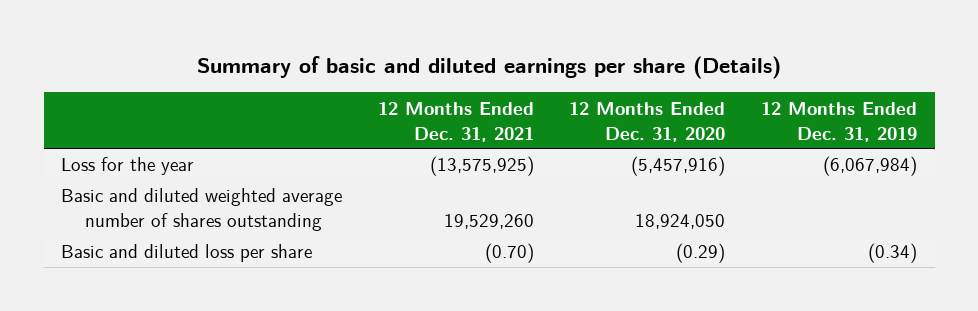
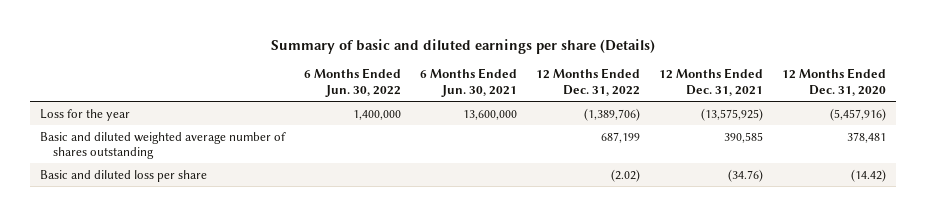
- | 12 Months Ended Dec. 31, 2021 | 12 Months Ended Dec. 31, 2020 | 12 Months Ended Dec. 31, 2019
+ | 6 Months Ended Jun. 30, 2022 | 6 Months Ended Jun. 30, 2021 | 12 Months Ended Dec. 31, 2022 | 12 Months Ended Dec. 31, 2021 | 12 Months Ended Dec. 31, 2020
- Basic and diluted weighted average number of shares outstanding | 19,529,260 | 18,924,050 |
- Basic and diluted loss per share | (0.70) | (0.29) | (0.34)
+ Basic and diluted weighted average number of shares outstanding | | | 687,199 | 390,585 | 378,481
+ Basic and diluted loss per share | | | (2.02) | (34.76) | (14.42)

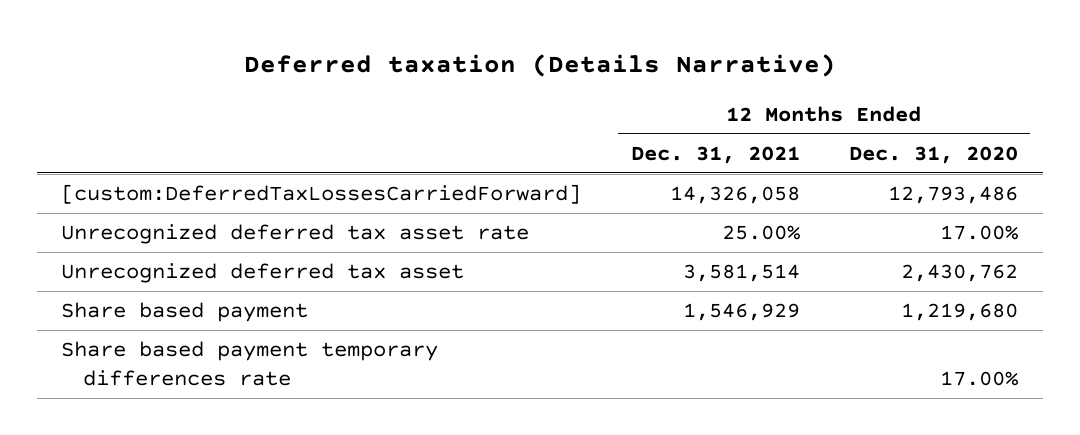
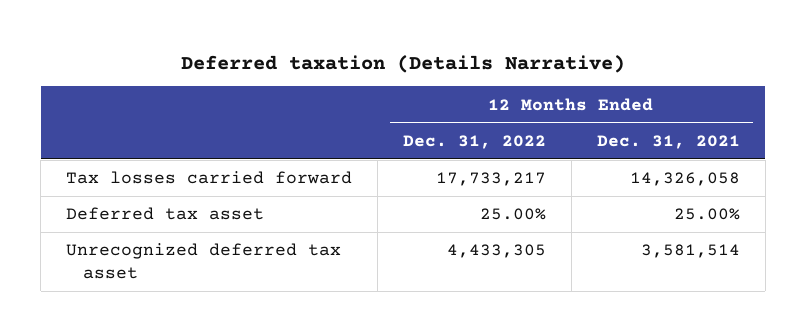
- | 12 Months Ended Dec. 31, 2021 | 12 Months Ended Dec. 31, 2020
+ | 12 Months Ended Dec. 31, 2022 | 12 Months Ended Dec. 31, 2021
- [custom:DeferredTaxLossesCarriedForward] | 14,326,058 | 12,793,486
- Unrecognized deferred tax asset rate | 25.00% | 17.00%
+ Tax losses carried forward | 17,733,217 | 14,326,058
+ Deferred tax asset | 25.00% | 25.00%
- Share based payment | 1,546,929 | 1,219,680
- Share based payment temporary differences rate | | 17.00%

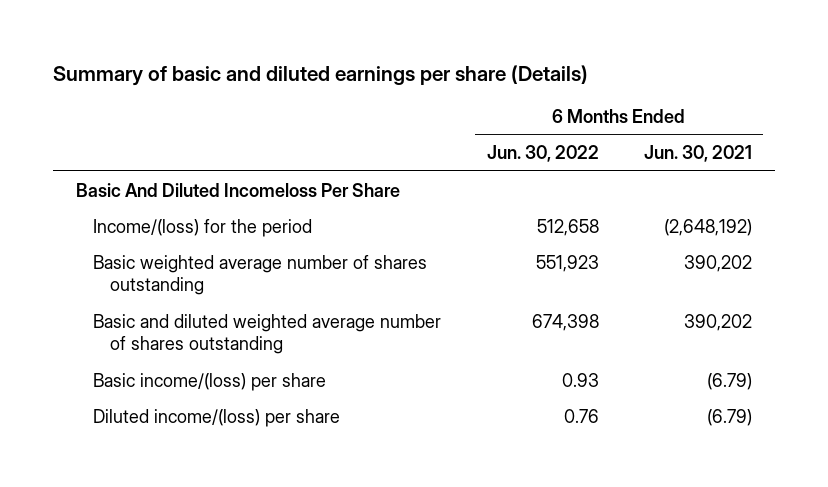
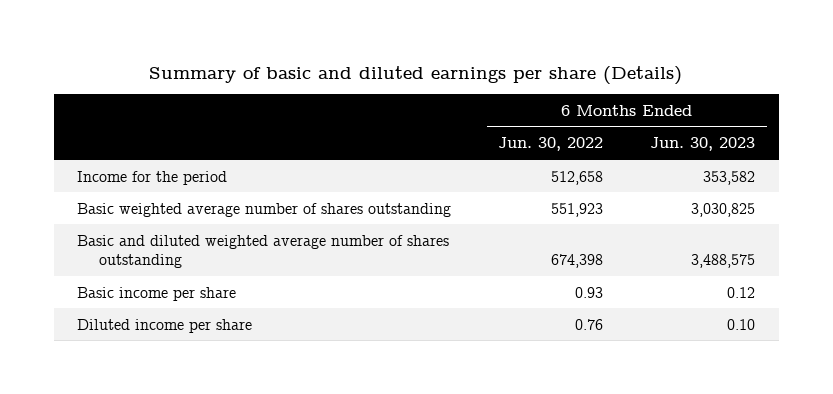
- | 6 Months Ended Jun. 30, 2022 | 6 Months Ended Jun. 30, 2021
+ | 6 Months Ended Jun. 30, 2022 | 6 Months Ended Jun. 30, 2023
- Basic And Diluted Incomeloss Per Share
- Income/(loss) for the period | 512,658 | (2,648,192)
+ Income for the period | 512,658 | 353,582
- Basic income/(loss) per share | 0.93 | (6.79)
- Diluted income/(loss) per share | 0.76 | (6.79)
+ Basic income per share | 0.93 | 0.12
+ Diluted income per share | 0.76 | 0.10

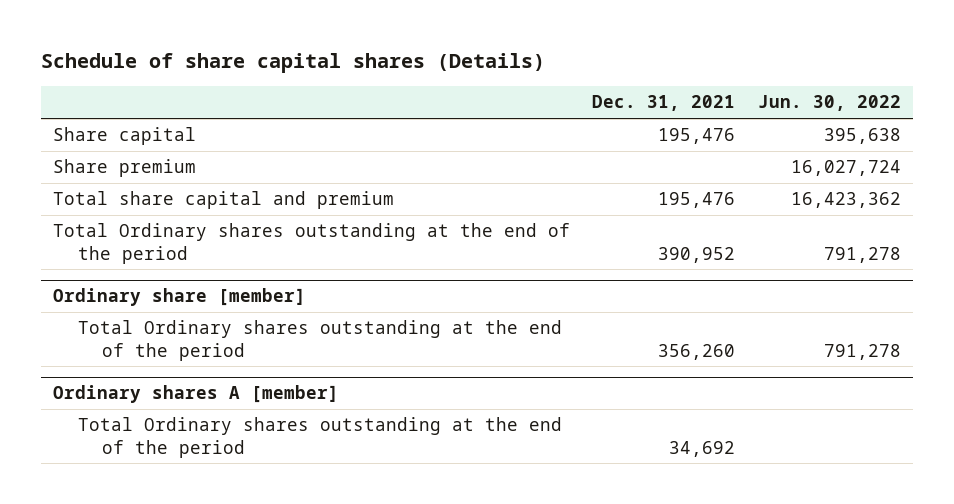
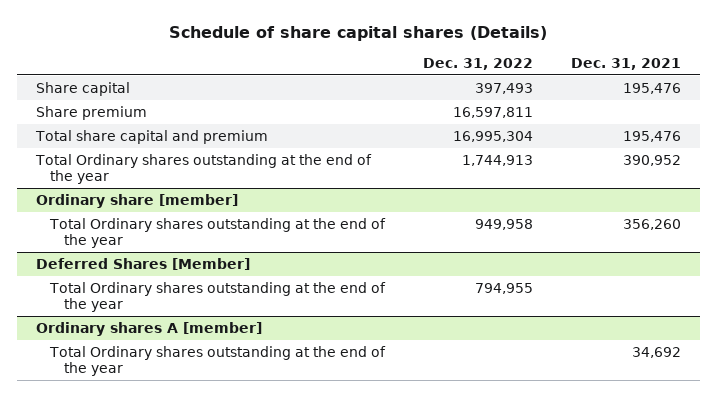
- | Dec. 31, 2021 | Jun. 30, 2022
+ | Dec. 31, 2022 | Dec. 31, 2021
- Total Ordinary shares outstanding at the end of the period | 390,952 | 791,278
+ Total Ordinary shares outstanding at the end of the year | 1,744,913 | 390,952
@ Ordinary share [member]
- Total Ordinary shares outstanding at the end of the period | 356,260 | 791,278
+ Total Ordinary shares outstanding at the end of the year | 949,958 | 356,260
+ Deferred Shares [Member]
+ Total Ordinary shares outstanding at the end of the year | 794,955 |
@ Ordinary shares A [member]
- Total Ordinary shares outstanding at the end of the period | 34,692 |
+ Total Ordinary shares outstanding at the end of the year | | 34,692

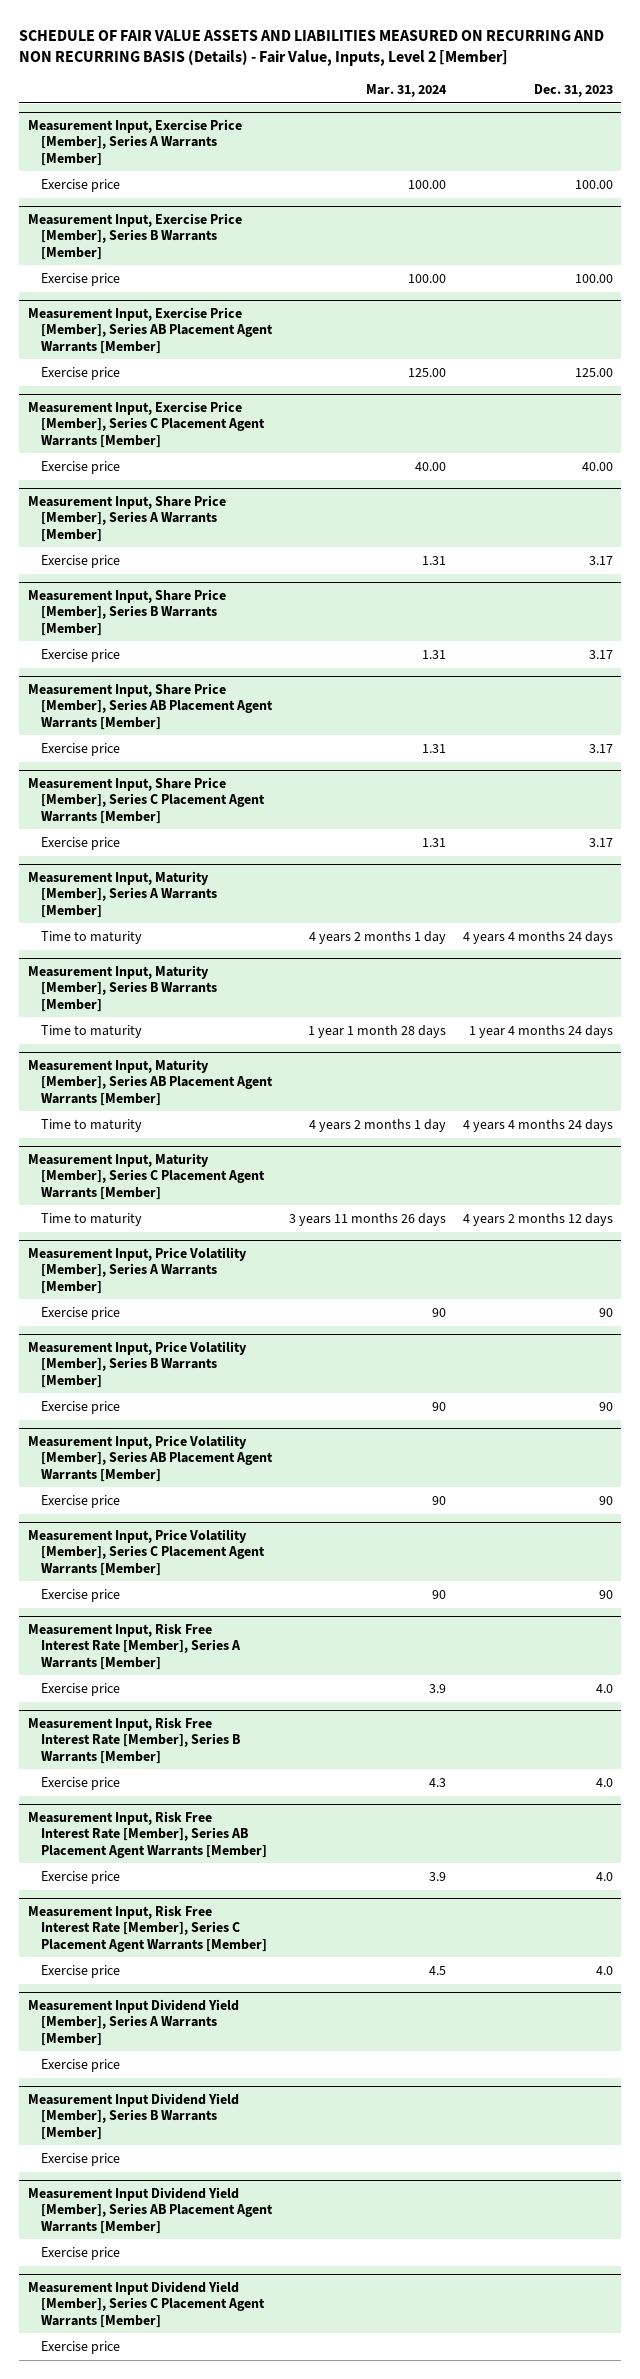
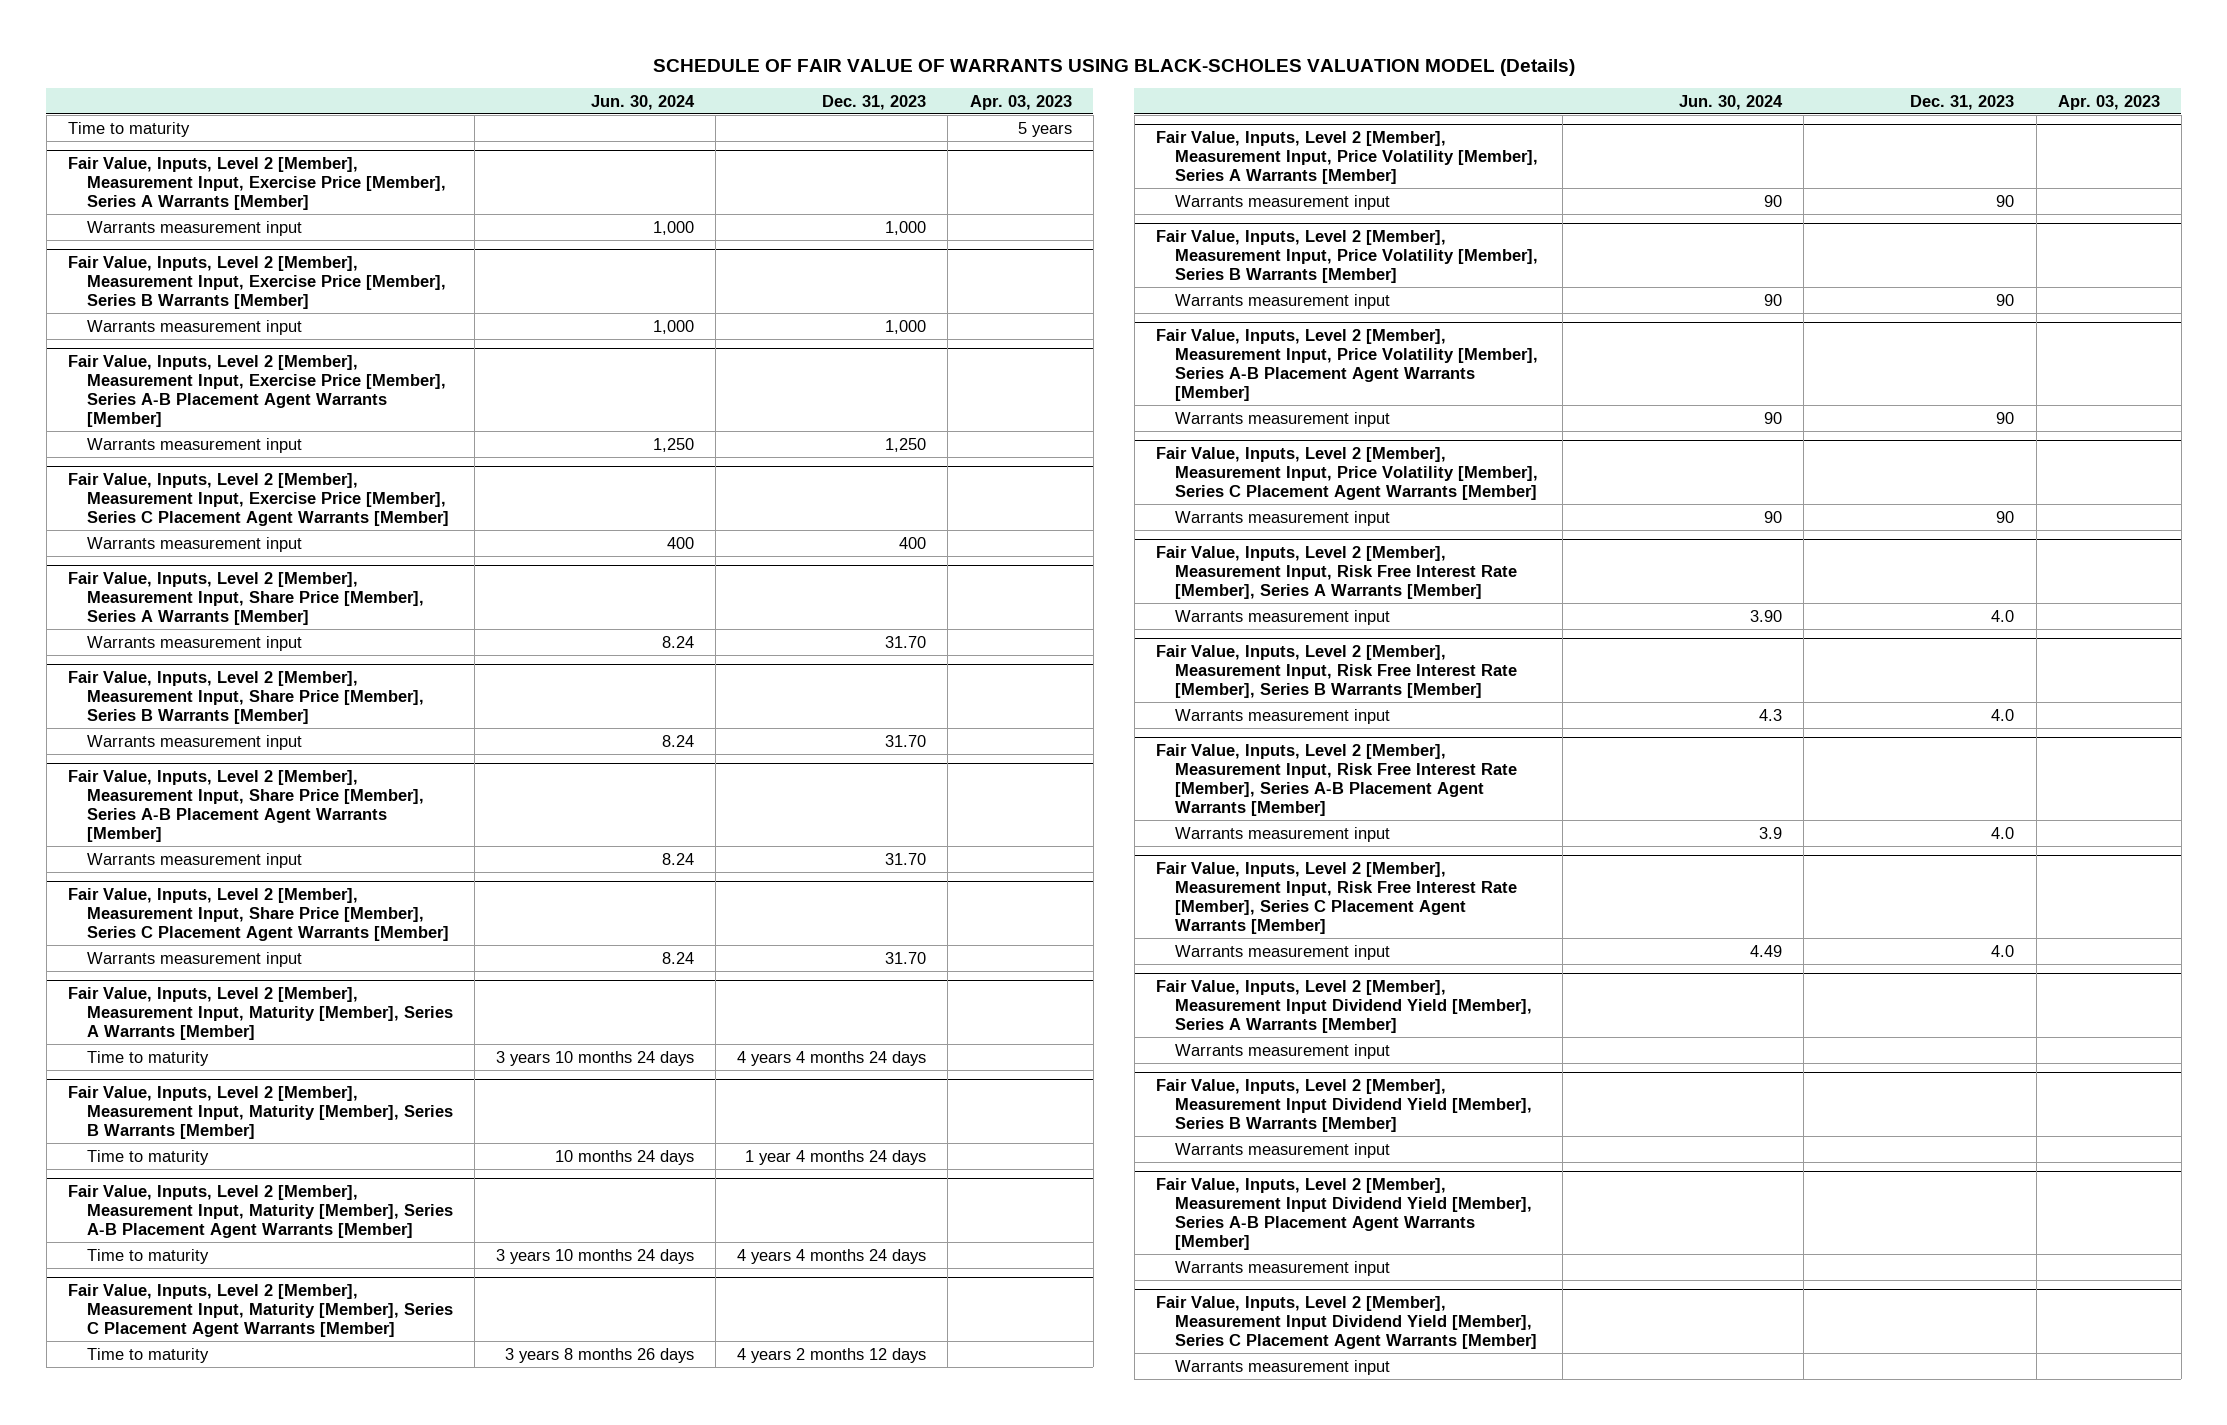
- SCHEDULE OF FAIR VALUE ASSETS AND LIABILITIES MEASURED ON RECURRING AND NON RECURRING BASIS (Details) - Fair Value, Inputs, Level 2 [Member]
+ SCHEDULE OF FAIR VALUE OF WARRANTS USING BLACK-SCHOLES VALUATION MODEL (Details)
- | Mar. 31, 2024 | Dec. 31, 2023
+ | Jun. 30, 2024 | Dec. 31, 2023 | Apr. 03, 2023
- Measurement Input, Exercise Price [Member], Series A Warrants [Member]
- Exercise price | 100.00 | 100.00
- Measurement Input, Exercise Price [Member], Series B Warrants [Member]
- Exercise price | 100.00 | 100.00
- Measurement Input, Exercise Price [Member], Series AB Placement Agent Warrants [Member]
- Exercise price | 125.00 | 125.00
- Measurement Input, Exercise Price [Member], Series C Placement Agent Warrants [Member]
- Exercise price | 40.00 | 40.00
- Measurement Input, Share Price [Member], Series A Warrants [Member]
- Exercise price | 1.31 | 3.17
- Measurement Input, Share Price [Member], Series B Warrants [Member]
- Exercise price | 1.31 | 3.17
- Measurement Input, Share Price [Member], Series AB Placement Agent Warrants [Member]
- Exercise price | 1.31 | 3.17
- Measurement Input, Share Price [Member], Series C Placement Agent Warrants [Member]
- Exercise price | 1.31 | 3.17
- Measurement Input, Maturity [Member], Series A Warrants [Member]
+ Time to maturity | | | 5 years
+ Fair Value, Inputs, Level 2 [Member], Measurement Input, Exercise Price [Member], Series A Warrants [Member]
+ Warrants measurement input | 1,000 | 1,000 |
+ Fair Value, Inputs, Level 2 [Member], Measurement Input, Exercise Price [Member], Series B Warrants [Member]
+ Warrants measurement input | 1,000 | 1,000 |
+ Fair Value, Inputs, Level 2 [Member], Measurement Input, Exercise Price [Member], Series A-B Placement Agent Warrants [Member]
+ Warrants measurement input | 1,250 | 1,250 |
+ Fair Value, Inputs, Level 2 [Member], Measurement Input, Exercise Price [Member], Series C Placement Agent Warrants [Member]
+ Warrants measurement input | 400 | 400 |
+ Fair Value, Inputs, Level 2 [Member], Measurement Input, Share Price [Member], Series A Warrants [Member]
+ Warrants measurement input | 8.24 | 31.70 |
+ Fair Value, Inputs, Level 2 [Member], Measurement Input, Share Price [Member], Series B Warrants [Member]
+ Warrants measurement input | 8.24 | 31.70 |
+ Fair Value, Inputs, Level 2 [Member], Measurement Input, Share Price [Member], Series A-B Placement Agent Warrants [Member]
+ Warrants measurement input | 8.24 | 31.70 |
+ Fair Value, Inputs, Level 2 [Member], Measurement Input, Share Price [Member], Series C Placement Agent Warrants [Member]
+ Warrants measurement input | 8.24 | 31.70 |
+ Fair Value, Inputs, Level 2 [Member], Measurement Input, Maturity [Member], Series A Warrants [Member]
- Measurement Input, Maturity [Member], Series B Warrants [Member]
+ Fair Value, Inputs, Level 2 [Member], Measurement Input, Maturity [Member], Series B Warrants [Member]
- Measurement Input, Maturity [Member], Series AB Placement Agent Warrants [Member]
+ Fair Value, Inputs, Level 2 [Member], Measurement Input, Maturity [Member], Series A-B Placement Agent Warrants [Member]
- Measurement Input, Maturity [Member], Series C Placement Agent Warrants [Member]
+ Fair Value, Inputs, Level 2 [Member], Measurement Input, Maturity [Member], Series C Placement Agent Warrants [Member]
- Measurement Input, Price Volatility [Member], Series A Warrants [Member]
- Exercise price | 90 | 90
- Measurement Input, Price Volatility [Member], Series B Warrants [Member]
- Exercise price | 90 | 90
- Measurement Input, Price Volatility [Member], Series AB Placement Agent Warrants [Member]
- Exercise price | 90 | 90
- Measurement Input, Price Volatility [Member], Series C Placement Agent Warrants [Member]
- Exercise price | 90 | 90
- Measurement Input, Risk Free Interest Rate [Member], Series A Warrants [Member]
- Exercise price | 3.9 | 4.0
- Measurement Input, Risk Free Interest Rate [Member], Series B Warrants [Member]
- Exercise price | 4.3 | 4.0
- Measurement Input, Risk Free Interest Rate [Member], Series AB Placement Agent Warrants [Member]
- Exercise price | 3.9 | 4.0
- Measurement Input, Risk Free Interest Rate [Member], Series C Placement Agent Warrants [Member]
- Exercise price | 4.5 | 4.0
- Measurement Input Dividend Yield [Member], Series A Warrants [Member]
- Exercise price
- Measurement Input Dividend Yield [Member], Series B Warrants [Member]
- Exercise price
- Measurement Input Dividend Yield [Member], Series AB Placement Agent Warrants [Member]
- Exercise price
- Measurement Input Dividend Yield [Member], Series C Placement Agent Warrants [Member]
- Exercise price
+ Fair Value, Inputs, Level 2 [Member], Measurement Input, Price Volatility [Member], Series A Warrants [Member]
+ Warrants measurement input | 90 | 90 |
+ Fair Value, Inputs, Level 2 [Member], Measurement Input, Price Volatility [Member], Series B Warrants [Member]
+ Warrants measurement input | 90 | 90 |
+ Fair Value, Inputs, Level 2 [Member], Measurement Input, Price Volatility [Member], Series A-B Placement Agent Warrants [Member]
+ Warrants measurement input | 90 | 90 |
+ Fair Value, Inputs, Level 2 [Member], Measurement Input, Price Volatility [Member], Series C Placement Agent Warrants [Member]
+ Warrants measurement input | 90 | 90 |
+ Fair Value, Inputs, Level 2 [Member], Measurement Input, Risk Free Interest Rate [Member], Series A Warrants [Member]
+ Warrants measurement input | 3.90 | 4.0 |
+ Fair Value, Inputs, Level 2 [Member], Measurement Input, Risk Free Interest Rate [Member], Series B Warrants [Member]
+ Warrants measurement input | 4.3 | 4.0 |
+ Fair Value, Inputs, Level 2 [Member], Measurement Input, Risk Free Interest Rate [Member], Series A-B Placement Agent Warrants [Member]
+ Warrants measurement input | 3.9 | 4.0 |
+ Fair Value, Inputs, Level 2 [Member], Measurement Input, Risk Free Interest Rate [Member], Series C Placement Agent Warrants [Member]
+ Warrants measurement input | 4.49 | 4.0 |
+ Fair Value, Inputs, Level 2 [Member], Measurement Input Dividend Yield [Member], Series A Warrants [Member]
+ Warrants measurement input
+ Fair Value, Inputs, Level 2 [Member], Measurement Input Dividend Yield [Member], Series B Warrants [Member]
+ Warrants measurement input
+ Fair Value, Inputs, Level 2 [Member], Measurement Input Dividend Yield [Member], Series A-B Placement Agent Warrants [Member]
+ Warrants measurement input
+ Fair Value, Inputs, Level 2 [Member], Measurement Input Dividend Yield [Member], Series C Placement Agent Warrants [Member]
+ Warrants measurement input

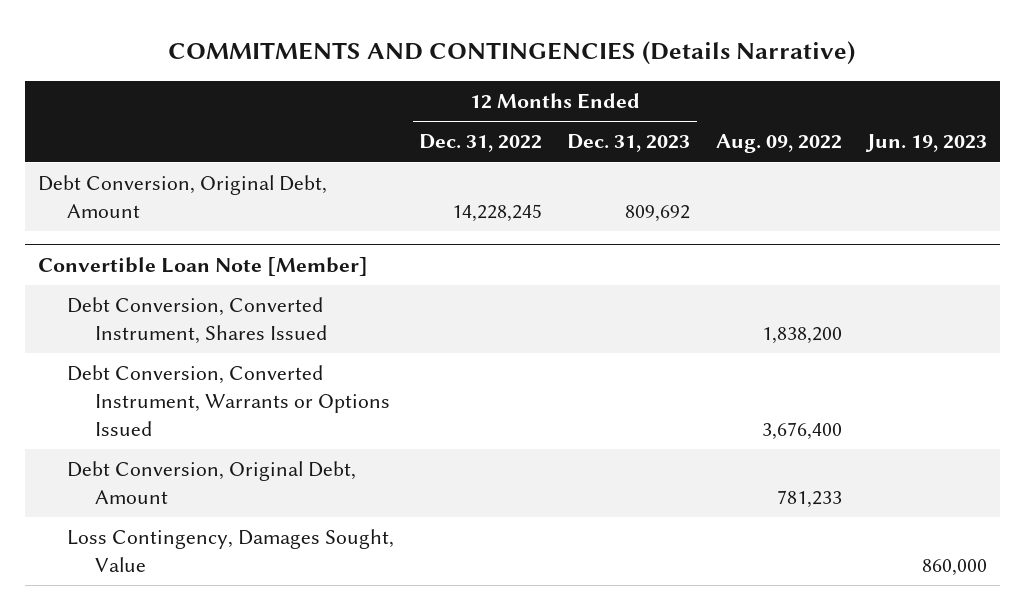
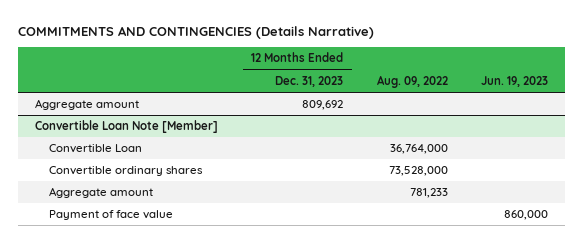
- | 12 Months Ended Dec. 31, 2022 | 12 Months Ended Dec. 31, 2023 | Aug. 09, 2022 | Jun. 19, 2023
+ | 12 Months Ended Dec. 31, 2023 | Aug. 09, 2022 | Jun. 19, 2023
- Debt Conversion, Original Debt, Amount | 14,228,245 | 809,692 | |
+ Aggregate amount | 809,692 | |
@ Convertible Loan Note [Member]
- Debt Conversion, Converted Instrument, Shares Issued | | | 1,838,200 |
- Debt Conversion, Converted Instrument, Warrants or Options Issued | | | 3,676,400 |
- Debt Conversion, Original Debt, Amount | | | 781,233 |
- Loss Contingency, Damages Sought, Value | | | | 860,000
+ Convertible Loan | | 36,764,000 |
+ Convertible ordinary shares | | 73,528,000 |
+ Aggregate amount | | 781,233 |
+ Payment of face value | | | 860,000

